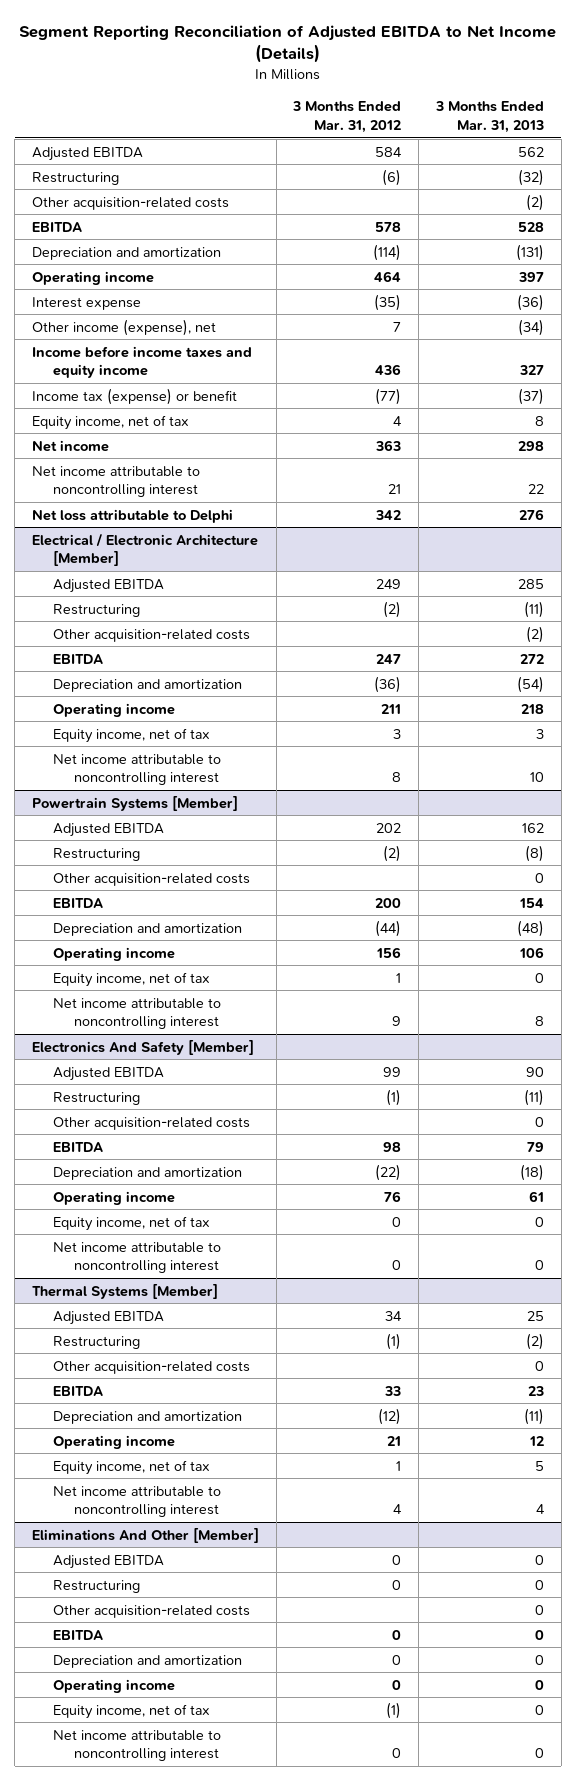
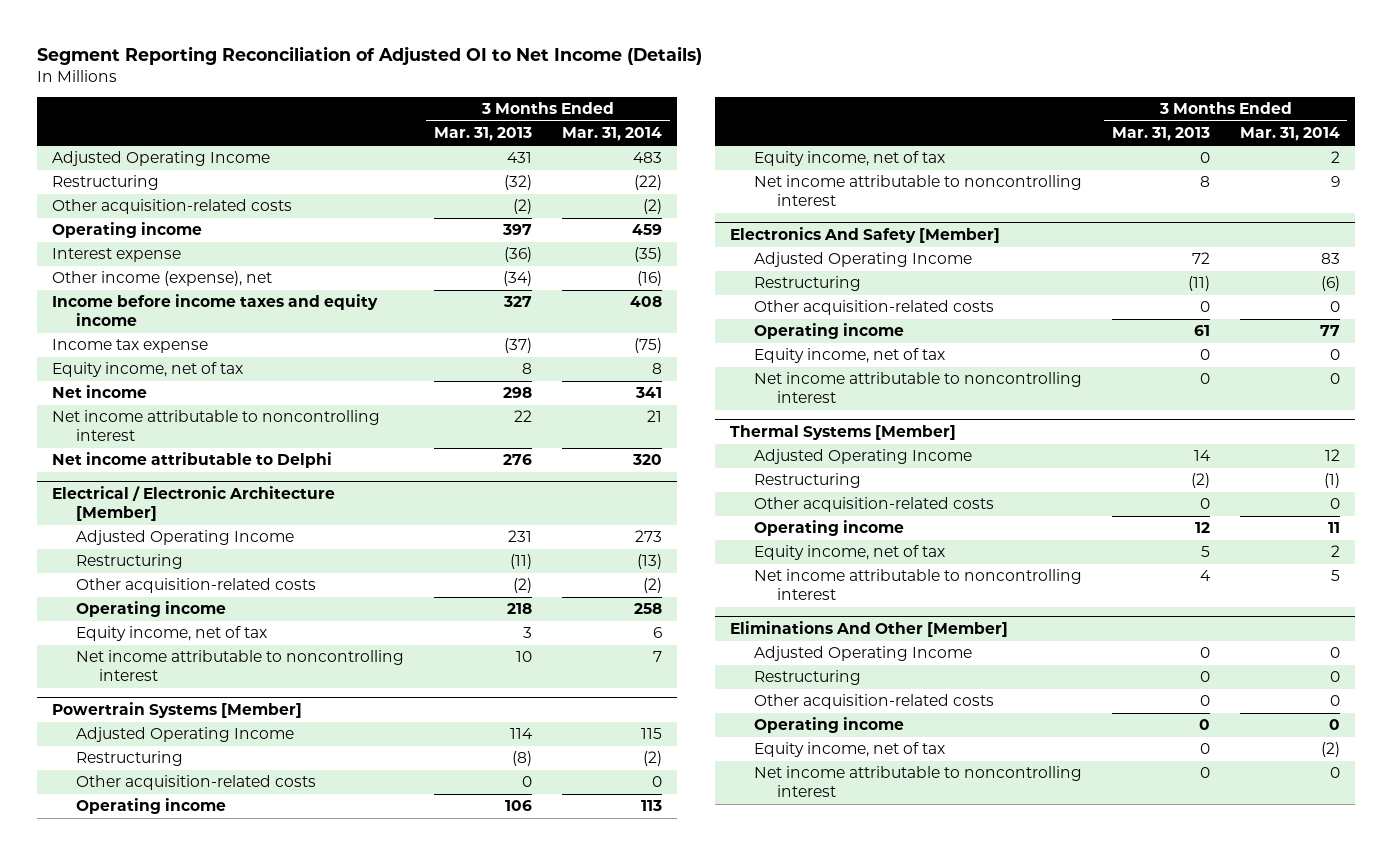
- Segment Reporting Reconciliation of Adjusted EBITDA to Net Income (Details)
+ Segment Reporting Reconciliation of Adjusted OI to Net Income (Details)
- | 3 Months Ended Mar. 31, 2012 | 3 Months Ended Mar. 31, 2013
+ | 3 Months Ended Mar. 31, 2013 | 3 Months Ended Mar. 31, 2014
- Adjusted EBITDA | 584 | 562
+ Adjusted Operating Income | 431 | 483
- EBITDA | 578 | 528
- Depreciation and amortization | (114) | (131)
- Income tax (expense) or benefit | (77) | (37)
+ Income tax expense | (37) | (75)
- Net loss attributable to Delphi | 342 | 276
+ Net income attributable to Delphi | 276 | 320
@ Electrical / Electronic Architecture [Member]
- Adjusted EBITDA | 249 | 285
+ Adjusted Operating Income | 231 | 273
- EBITDA | 247 | 272
- Depreciation and amortization | (36) | (54)
@ Powertrain Systems [Member]
- Adjusted EBITDA | 202 | 162
+ Adjusted Operating Income | 114 | 115
- EBITDA | 200 | 154
- Depreciation and amortization | (44) | (48)
@ Electronics And Safety [Member]
- Adjusted EBITDA | 99 | 90
+ Adjusted Operating Income | 72 | 83
- EBITDA | 98 | 79
- Depreciation and amortization | (22) | (18)
@ Thermal Systems [Member]
- Adjusted EBITDA | 34 | 25
+ Adjusted Operating Income | 14 | 12
- EBITDA | 33 | 23
- Depreciation and amortization | (12) | (11)
@ Eliminations And Other [Member]
- Adjusted EBITDA | 0 | 0
+ Adjusted Operating Income | 0 | 0
- EBITDA | 0 | 0
- Depreciation and amortization | 0 | 0

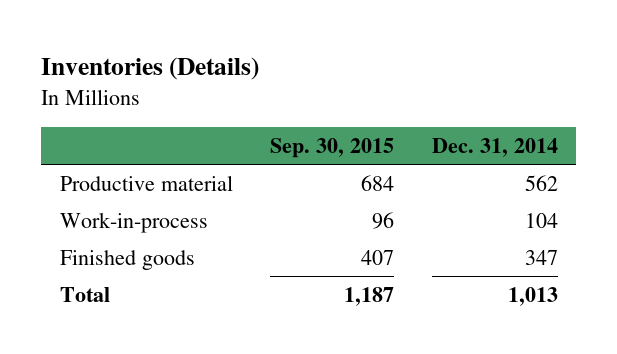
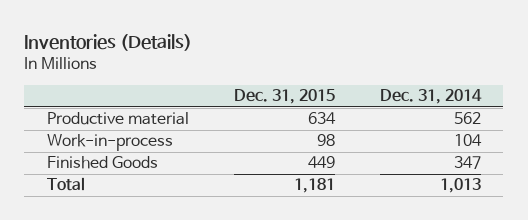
- | Sep. 30, 2015 | Dec. 31, 2014
+ | Dec. 31, 2015 | Dec. 31, 2014
- Finished goods | 407 | 347
+ Finished Goods | 449 | 347

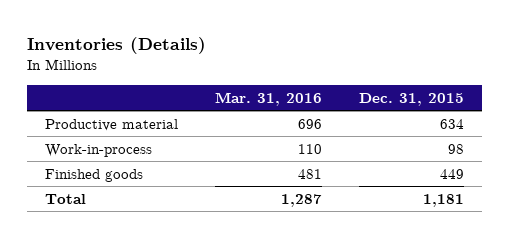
- | Dec. 31, 2015 | Dec. 31, 2014
+ | Mar. 31, 2016 | Dec. 31, 2015
- Finished Goods | 449 | 347
+ Finished goods | 481 | 449

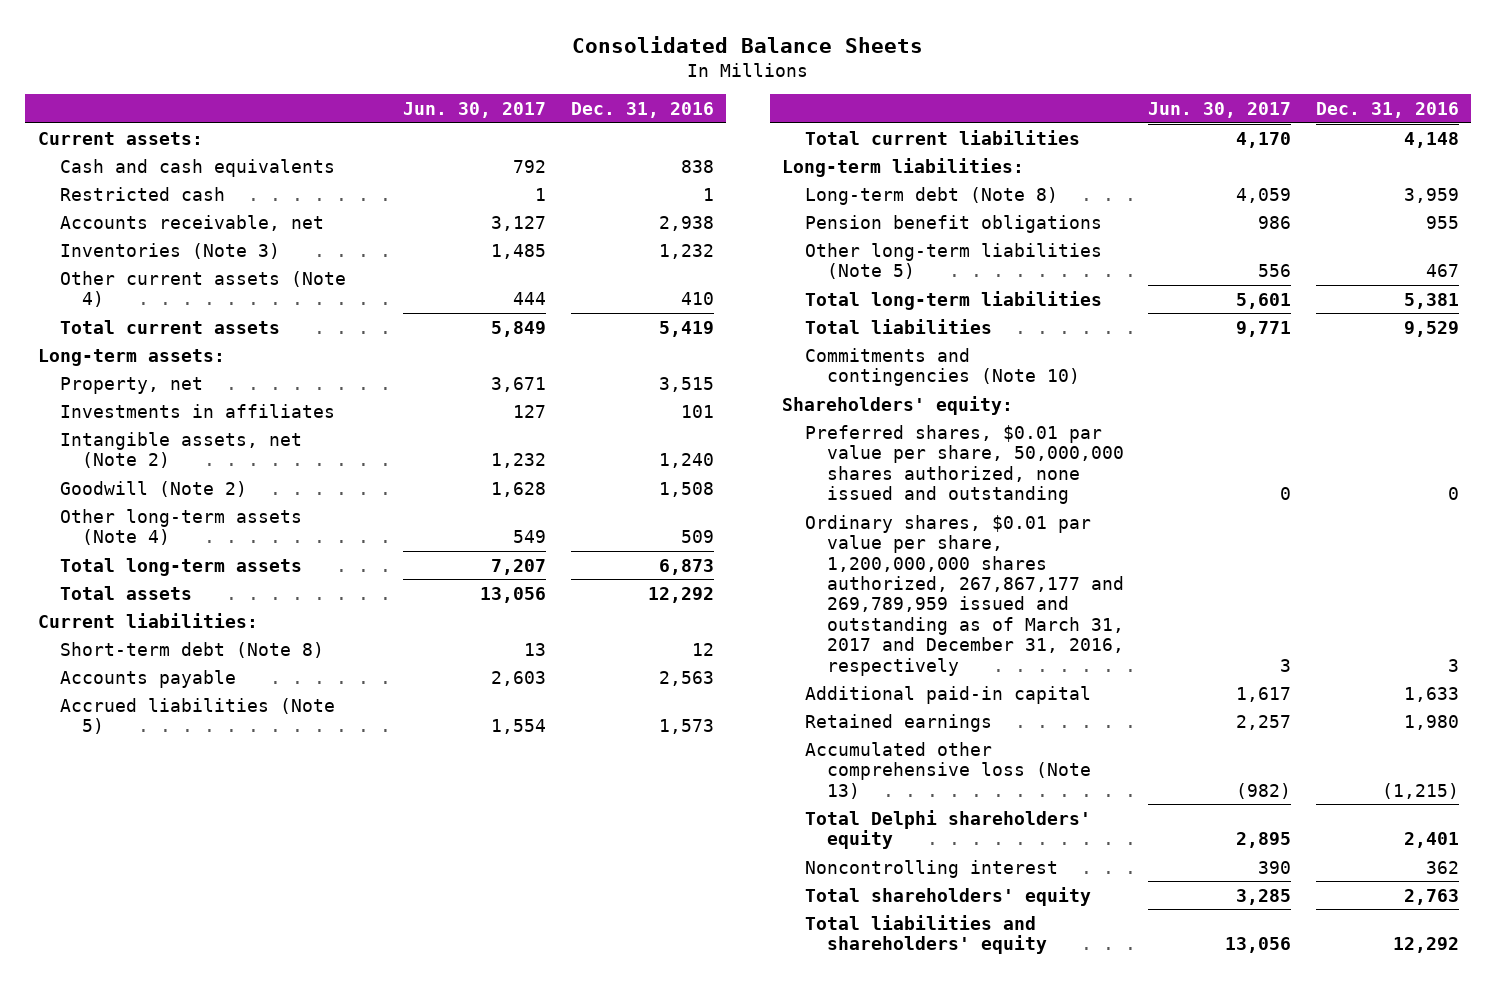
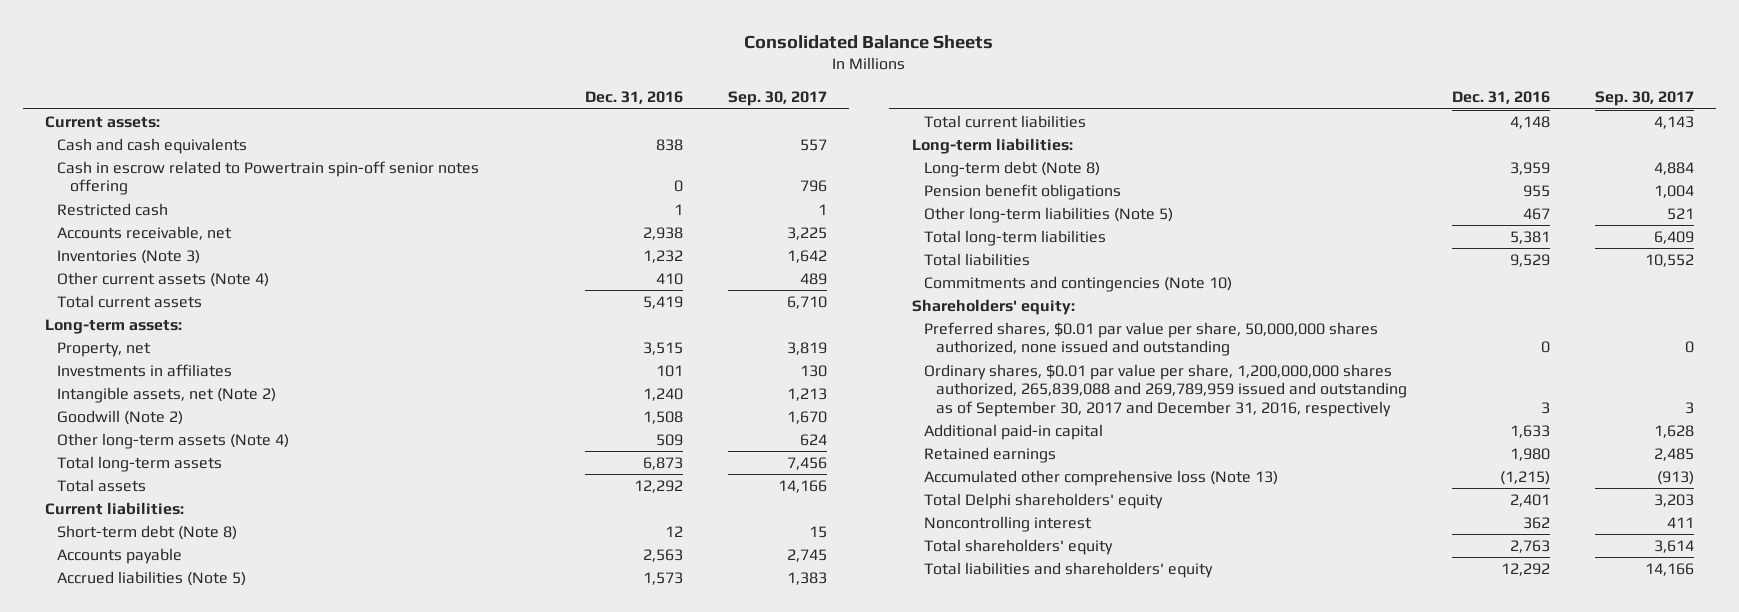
- | Jun. 30, 2017 | Dec. 31, 2016
+ | Dec. 31, 2016 | Sep. 30, 2017
+ Cash in escrow related to Powertrain spin-off senior notes offering | 0 | 796
- Ordinary shares, $0.01 par value per share, 1,200,000,000 shares authorized, 267,867,177 and 269,789,959 issued and outstanding as of March 31, 2017 and December 31, 2016, respectively | 3 | 3
+ Ordinary shares, $0.01 par value per share, 1,200,000,000 shares authorized, 265,839,088 and 269,789,959 issued and outstanding as of September 30, 2017 and December 31, 2016, respectively | 3 | 3

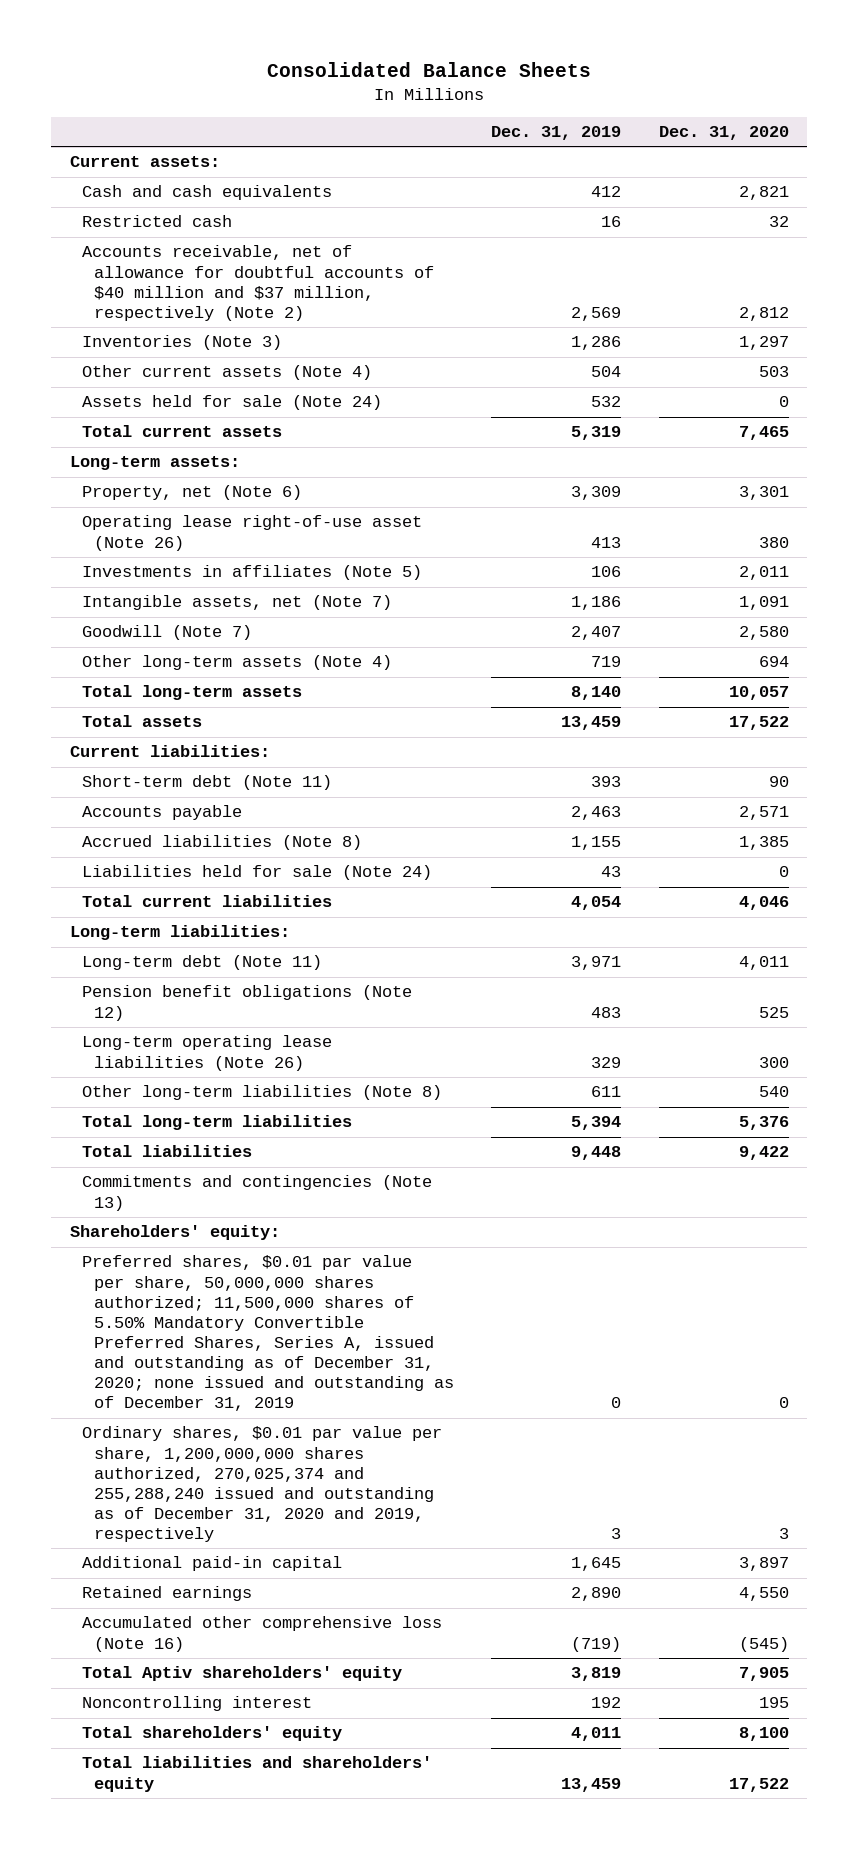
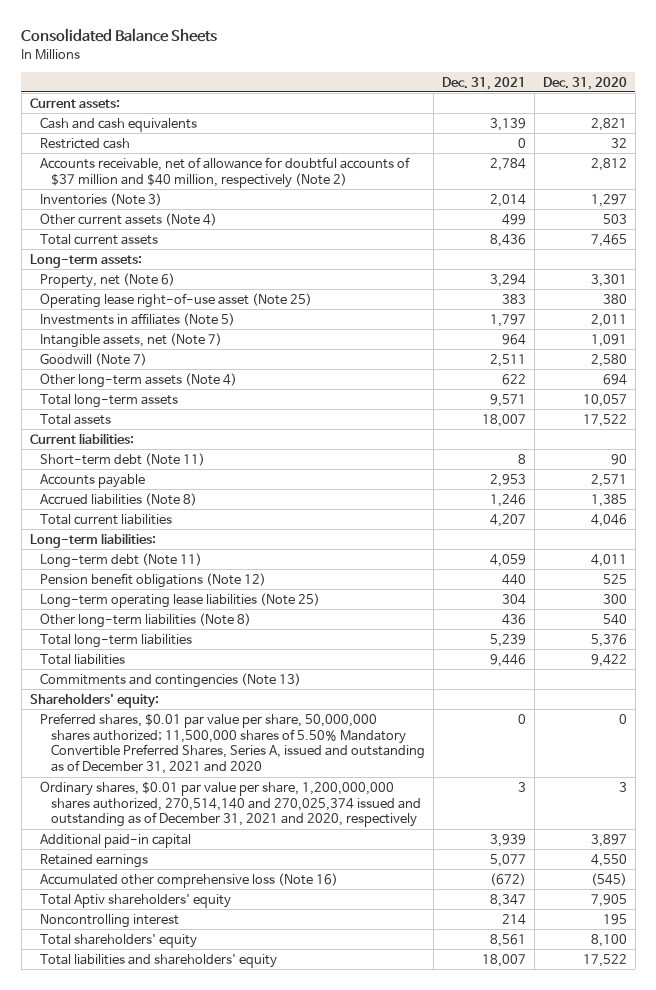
- | Dec. 31, 2019 | Dec. 31, 2020
+ | Dec. 31, 2021 | Dec. 31, 2020
- Accounts receivable, net of allowance for doubtful accounts of $40 million and $37 million, respectively (Note 2) | 2,569 | 2,812
+ Accounts receivable, net of allowance for doubtful accounts of $37 million and $40 million, respectively (Note 2) | 2,784 | 2,812
- Assets held for sale (Note 24) | 532 | 0
- Operating lease right-of-use asset (Note 26) | 413 | 380
+ Operating lease right-of-use asset (Note 25) | 383 | 380
- Liabilities held for sale (Note 24) | 43 | 0
- Long-term operating lease liabilities (Note 26) | 329 | 300
+ Long-term operating lease liabilities (Note 25) | 304 | 300
- Preferred shares, $0.01 par value per share, 50,000,000 shares authorized; 11,500,000 shares of 5.50% Mandatory Convertible Preferred Shares, Series A, issued and outstanding as of December 31, 2020; none issued and outstanding as of December 31, 2019 | 0 | 0
- Ordinary shares, $0.01 par value per share, 1,200,000,000 shares authorized, 270,025,374 and 255,288,240 issued and outstanding as of December 31, 2020 and 2019, respectively | 3 | 3
+ Preferred shares, $0.01 par value per share, 50,000,000 shares authorized; 11,500,000 shares of 5.50% Mandatory Convertible Preferred Shares, Series A, issued and outstanding as of December 31, 2021 and 2020 | 0 | 0
+ Ordinary shares, $0.01 par value per share, 1,200,000,000 shares authorized, 270,514,140 and 270,025,374 issued and outstanding as of December 31, 2021 and 2020, respectively | 3 | 3

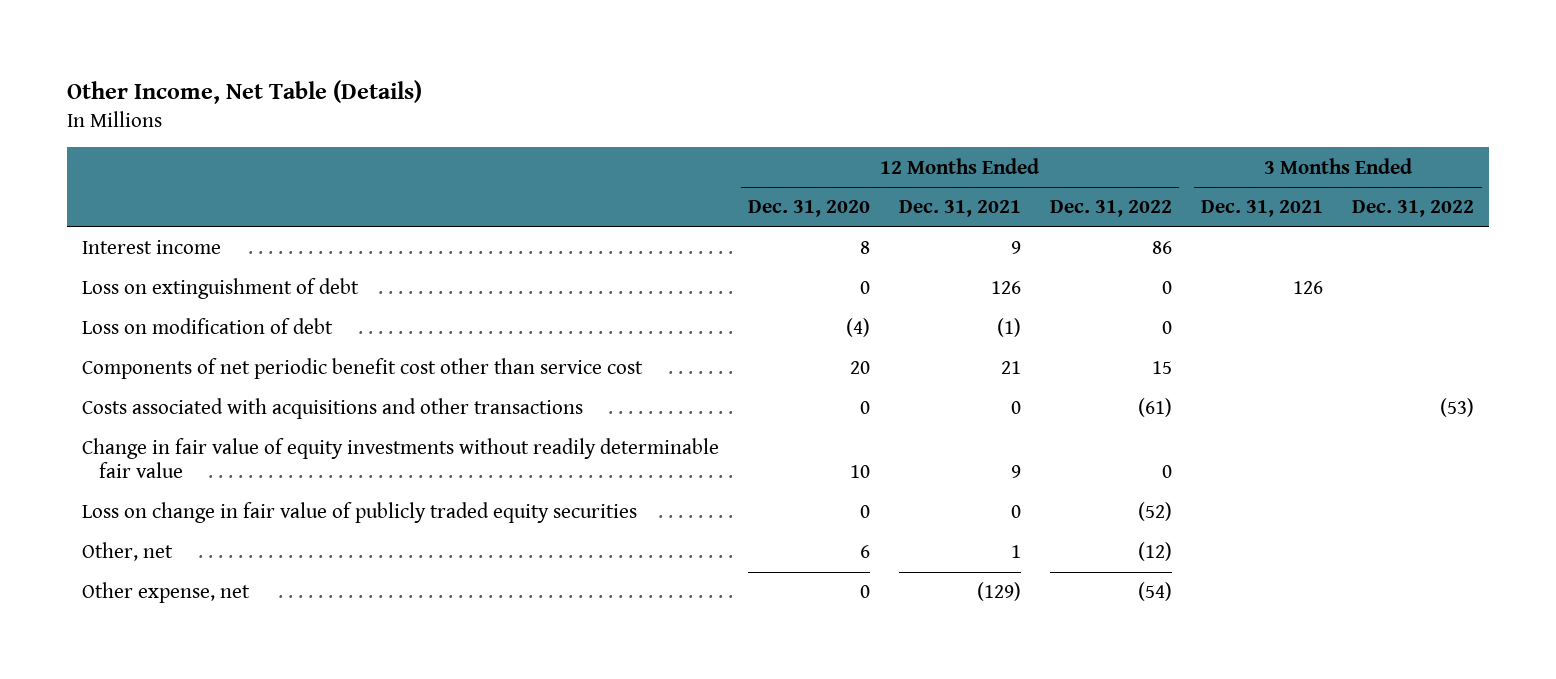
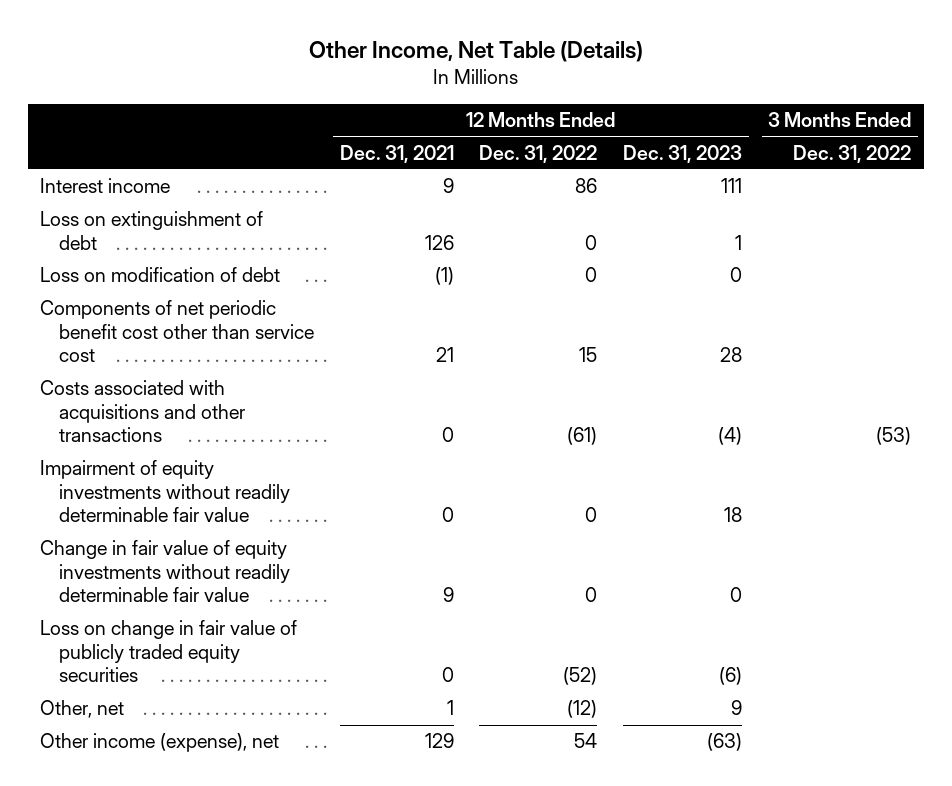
- | 12 Months Ended Dec. 31, 2020 | 12 Months Ended Dec. 31, 2021 | 12 Months Ended Dec. 31, 2022 | 3 Months Ended Dec. 31, 2021 | 3 Months Ended Dec. 31, 2022
+ | 12 Months Ended Dec. 31, 2021 | 12 Months Ended Dec. 31, 2022 | 12 Months Ended Dec. 31, 2023 | 3 Months Ended Dec. 31, 2022
+ Impairment of equity investments without readily determinable fair value | 0 | 0 | 18 |
- Other expense, net | 0 | (129) | (54) | |
+ Other income (expense), net | 129 | 54 | (63) |

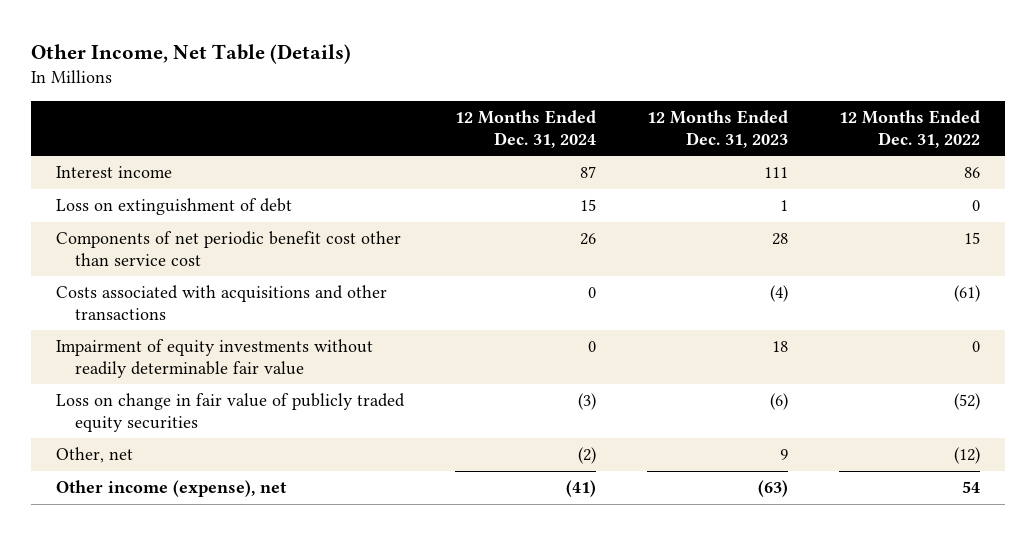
- | 12 Months Ended Dec. 31, 2021 | 12 Months Ended Dec. 31, 2022 | 12 Months Ended Dec. 31, 2023 | 3 Months Ended Dec. 31, 2022
+ | 12 Months Ended Dec. 31, 2024 | 12 Months Ended Dec. 31, 2023 | 12 Months Ended Dec. 31, 2022
- Loss on modification of debt | (1) | 0 | 0 |
- Change in fair value of equity investments without readily determinable fair value | 9 | 0 | 0 |

